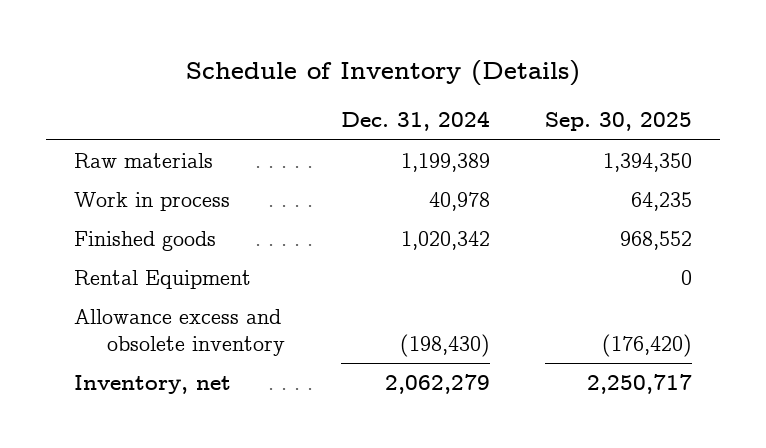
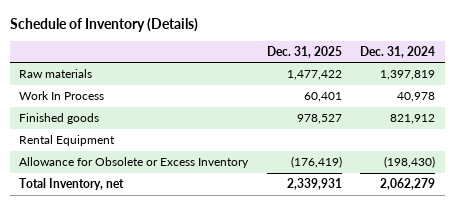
- | Dec. 31, 2024 | Sep. 30, 2025
+ | Dec. 31, 2025 | Dec. 31, 2024
- Raw materials | 1,199,389 | 1,394,350
- Work in process | 40,978 | 64,235
- Finished goods | 1,020,342 | 968,552
+ Raw materials | 1,477,422 | 1,397,819
+ Work In Process | 60,401 | 40,978
+ Finished goods | 978,527 | 821,912
- Allowance excess and obsolete inventory | (198,430) | (176,420)
- Inventory, net | 2,062,279 | 2,250,717
+ Allowance for Obsolete or Excess Inventory | (176,419) | (198,430)
+ Total Inventory, net | 2,339,931 | 2,062,279

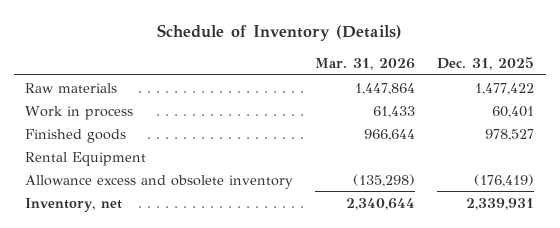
- | Dec. 31, 2025 | Dec. 31, 2024
+ | Mar. 31, 2026 | Dec. 31, 2025
- Work In Process | 60,401 | 40,978
+ Work in process | 61,433 | 60,401
- Allowance for Obsolete or Excess Inventory | (176,419) | (198,430)
- Total Inventory, net | 2,339,931 | 2,062,279
+ Allowance excess and obsolete inventory | (135,298) | (176,419)
+ Inventory, net | 2,340,644 | 2,339,931

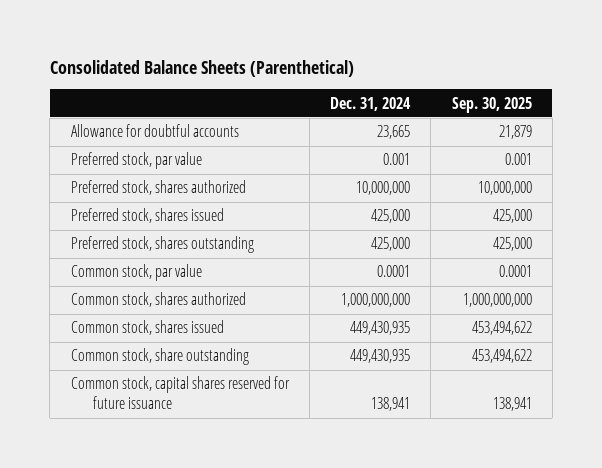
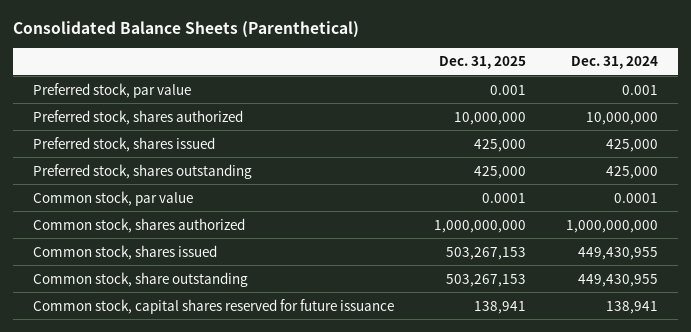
- | Dec. 31, 2024 | Sep. 30, 2025
+ | Dec. 31, 2025 | Dec. 31, 2024
- Allowance for doubtful accounts | 23,665 | 21,879
- Common stock, shares issued | 449,430,935 | 453,494,622
- Common stock, share outstanding | 449,430,935 | 453,494,622
+ Common stock, shares issued | 503,267,153 | 449,430,955
+ Common stock, share outstanding | 503,267,153 | 449,430,955

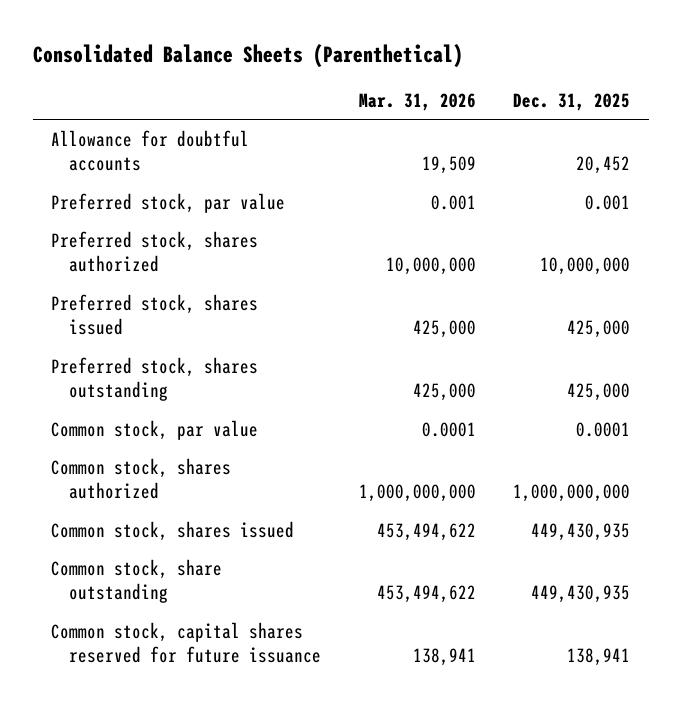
- | Dec. 31, 2025 | Dec. 31, 2024
+ | Mar. 31, 2026 | Dec. 31, 2025
+ Allowance for doubtful accounts | 19,509 | 20,452
- Common stock, shares issued | 503,267,153 | 449,430,955
- Common stock, share outstanding | 503,267,153 | 449,430,955
+ Common stock, shares issued | 453,494,622 | 449,430,935
+ Common stock, share outstanding | 453,494,622 | 449,430,935

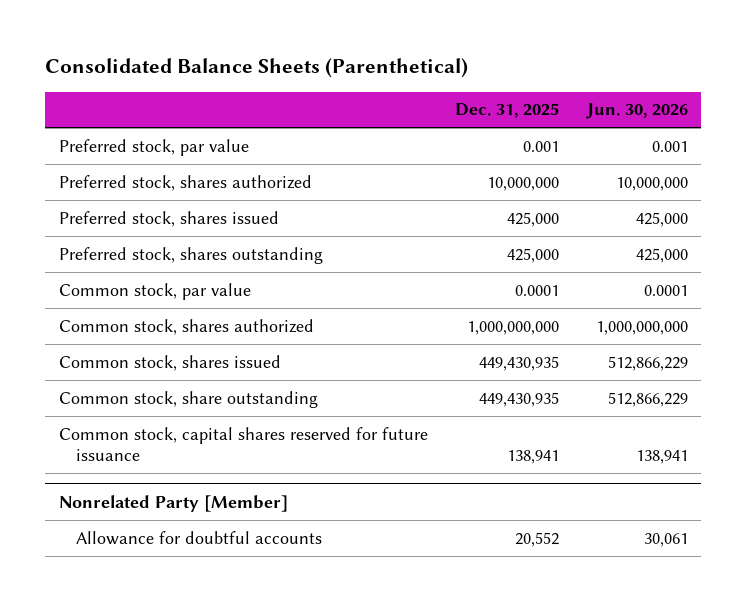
- | Mar. 31, 2026 | Dec. 31, 2025
+ | Dec. 31, 2025 | Jun. 30, 2026
- Allowance for doubtful accounts | 19,509 | 20,452
+ Nonrelated Party [Member]
+ Allowance for doubtful accounts | 20,552 | 30,061

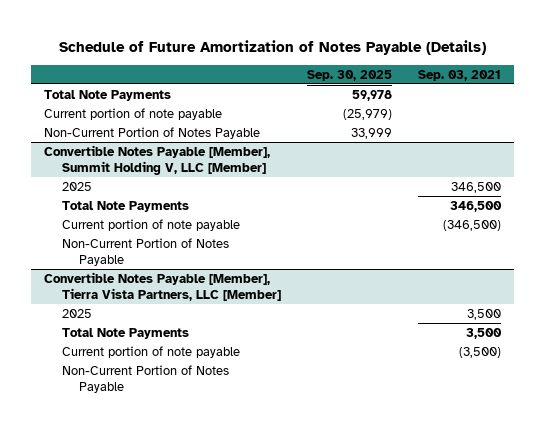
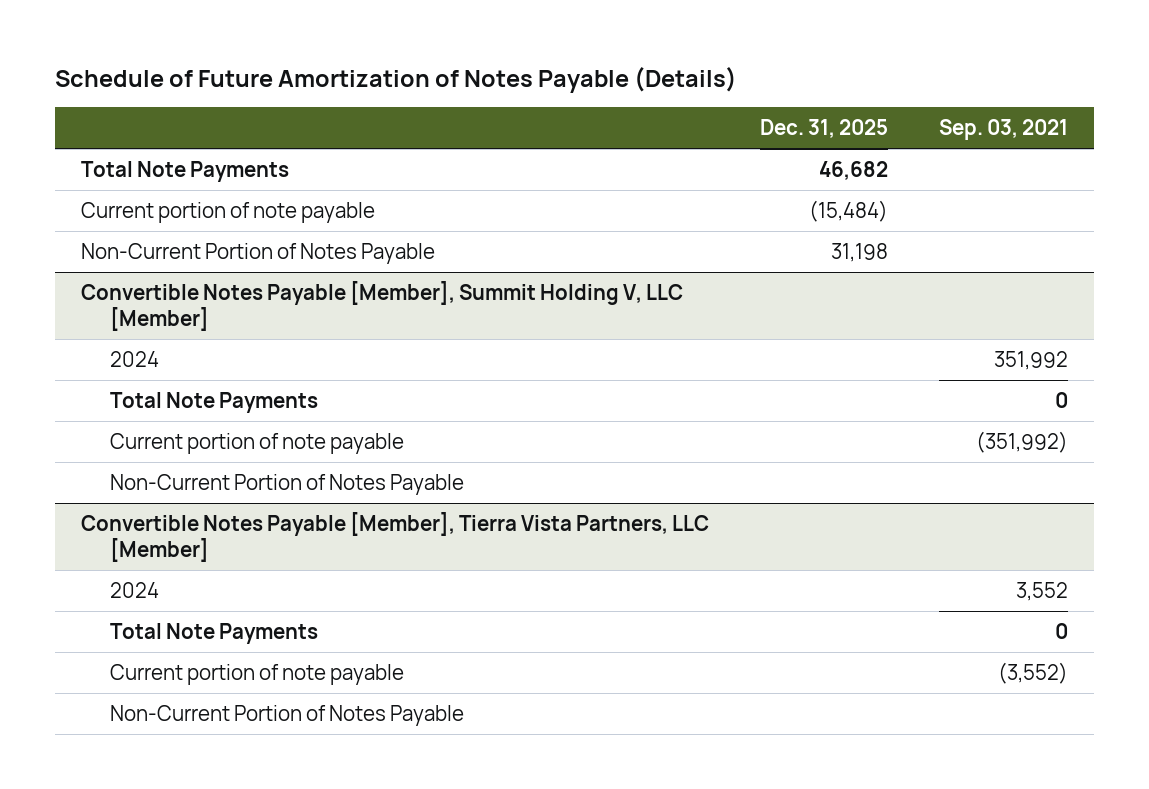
- | Sep. 30, 2025 | Sep. 03, 2021
+ | Dec. 31, 2025 | Sep. 03, 2021
@ Convertible Notes Payable [Member], Summit Holding V, LLC [Member]
- 2025 | | 346,500
- Total Note Payments | | 346,500
- Current portion of note payable | | (346,500)
+ 2024 | | 351,992
+ Total Note Payments | | 0
+ Current portion of note payable | | (351,992)
@ Convertible Notes Payable [Member], Tierra Vista Partners, LLC [Member]
- 2025 | | 3,500
- Total Note Payments | | 3,500
- Current portion of note payable | | (3,500)
+ 2024 | | 3,552
+ Total Note Payments | | 0
+ Current portion of note payable | | (3,552)

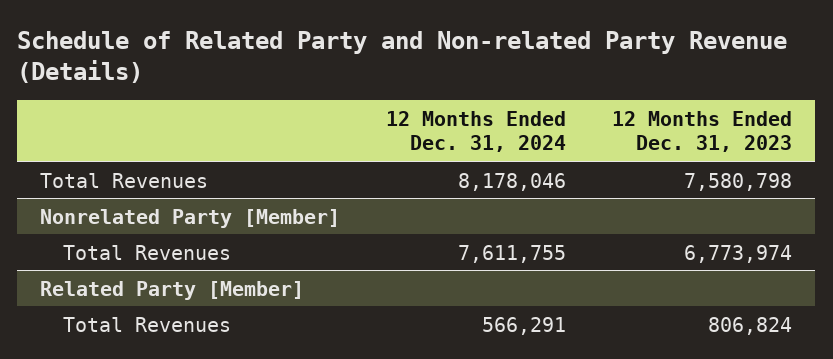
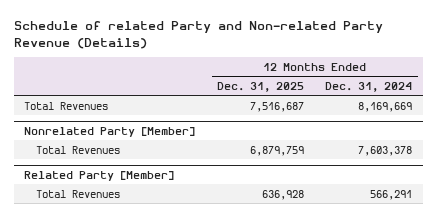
- Schedule of Related Party and Non-related Party Revenue (Details)
+ Schedule of related Party and Non-related Party Revenue (Details)
- | 12 Months Ended Dec. 31, 2024 | 12 Months Ended Dec. 31, 2023
+ | 12 Months Ended Dec. 31, 2025 | 12 Months Ended Dec. 31, 2024
- Total Revenues | 8,178,046 | 7,580,798
+ Total Revenues | 7,516,687 | 8,169,669
@ Nonrelated Party [Member]
- Total Revenues | 7,611,755 | 6,773,974
+ Total Revenues | 6,879,759 | 7,603,378

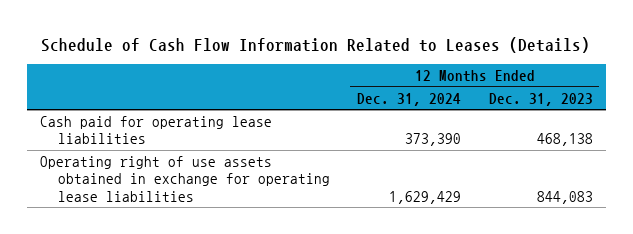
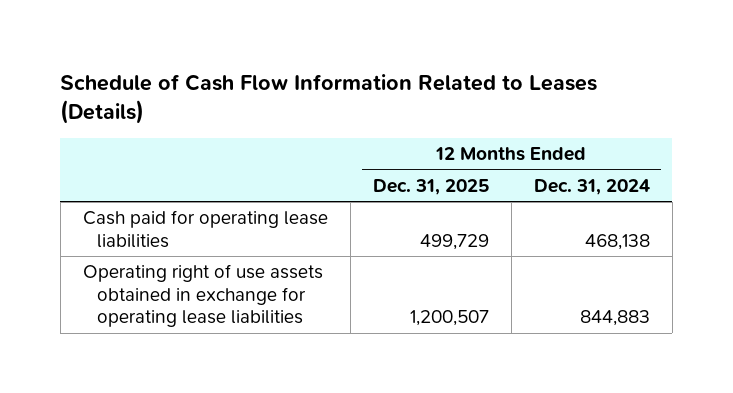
- | 12 Months Ended Dec. 31, 2024 | 12 Months Ended Dec. 31, 2023
+ | 12 Months Ended Dec. 31, 2025 | 12 Months Ended Dec. 31, 2024
- Cash paid for operating lease liabilities | 373,390 | 468,138
- Operating right of use assets obtained in exchange for operating lease liabilities | 1,629,429 | 844,083
+ Cash paid for operating lease liabilities | 499,729 | 468,138
+ Operating right of use assets obtained in exchange for operating lease liabilities | 1,200,507 | 844,883

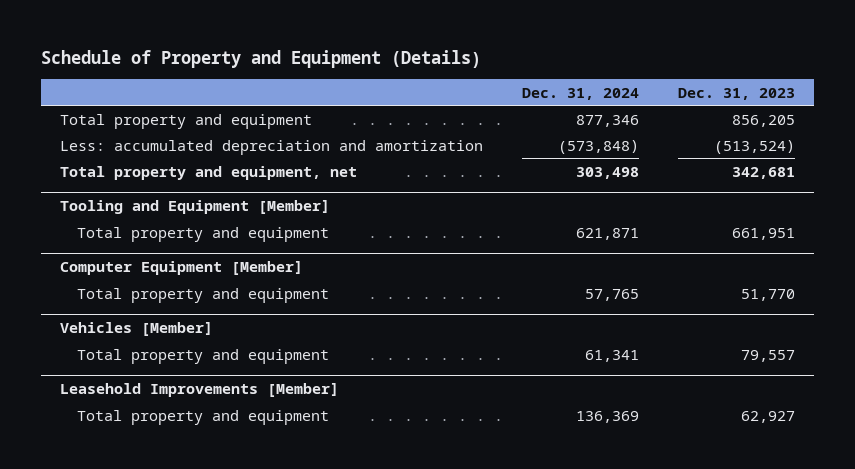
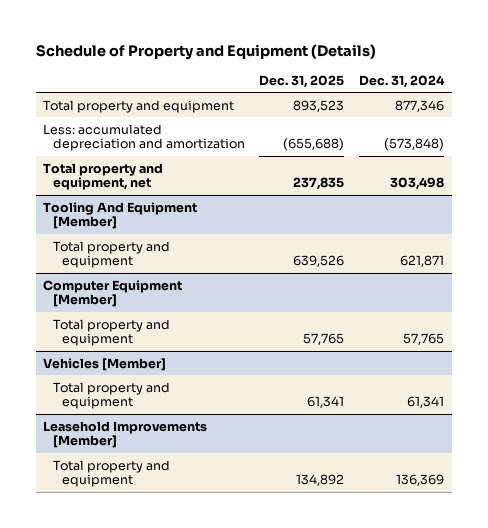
- | Dec. 31, 2024 | Dec. 31, 2023
+ | Dec. 31, 2025 | Dec. 31, 2024
- Tooling and Equipment [Member]
+ Tooling And Equipment [Member]

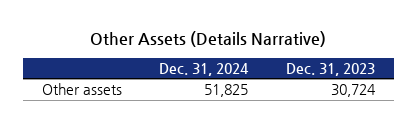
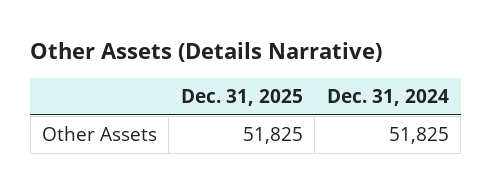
- | Dec. 31, 2024 | Dec. 31, 2023
+ | Dec. 31, 2025 | Dec. 31, 2024
- Other assets | 51,825 | 30,724
+ Other Assets | 51,825 | 51,825

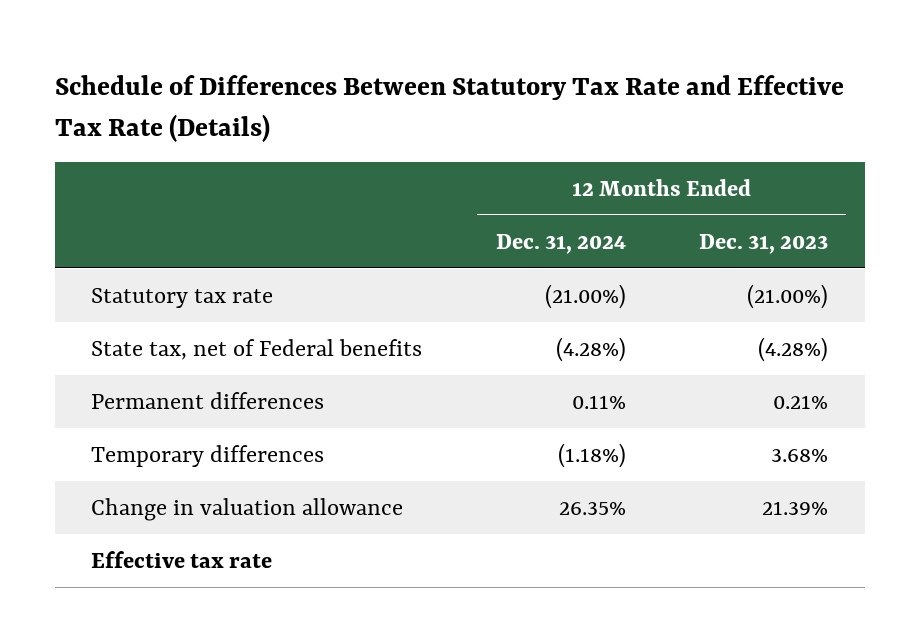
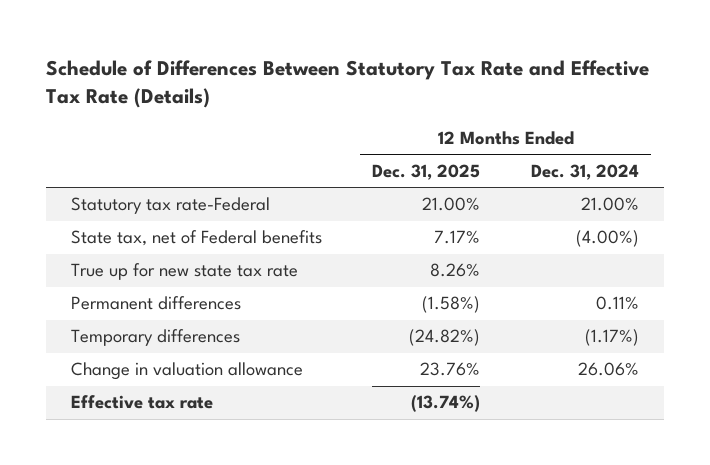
- | 12 Months Ended Dec. 31, 2024 | 12 Months Ended Dec. 31, 2023
+ | 12 Months Ended Dec. 31, 2025 | 12 Months Ended Dec. 31, 2024
- Statutory tax rate | (21.00%) | (21.00%)
- State tax, net of Federal benefits | (4.28%) | (4.28%)
+ Statutory tax rate-Federal | 21.00% | 21.00%
+ State tax, net of Federal benefits | 7.17% | (4.00%)
+ True up for new state tax rate | 8.26% |
- Temporary differences | (1.18%) | 3.68%
- Change in valuation allowance | 26.35% | 21.39%
+ Temporary differences | (24.82%) | (1.17%)
+ Change in valuation allowance | 23.76% | 26.06%

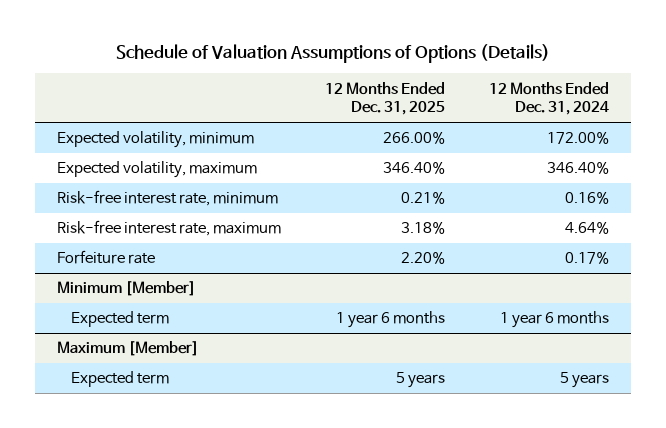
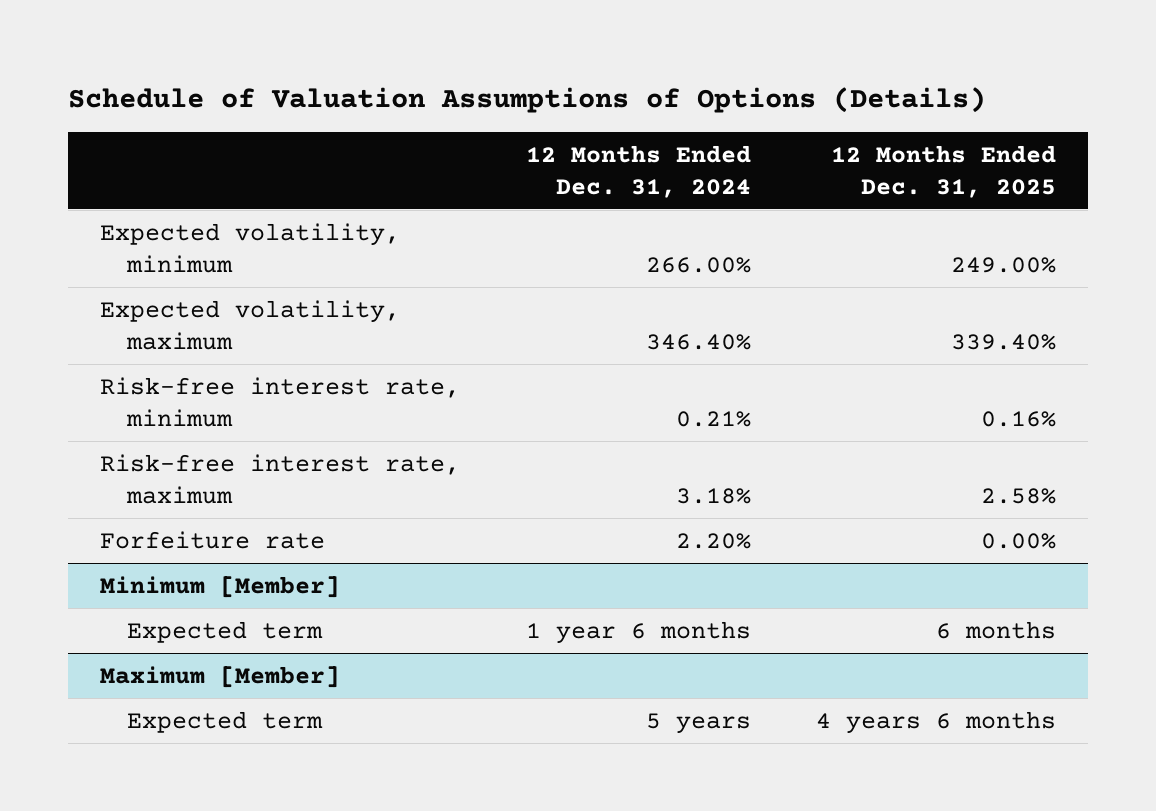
- | 12 Months Ended Dec. 31, 2025 | 12 Months Ended Dec. 31, 2024
+ | 12 Months Ended Dec. 31, 2024 | 12 Months Ended Dec. 31, 2025
- Expected volatility, minimum | 266.00% | 172.00%
- Expected volatility, maximum | 346.40% | 346.40%
- Risk-free interest rate, minimum | 0.21% | 0.16%
- Risk-free interest rate, maximum | 3.18% | 4.64%
- Forfeiture rate | 2.20% | 0.17%
+ Expected volatility, minimum | 266.00% | 249.00%
+ Expected volatility, maximum | 346.40% | 339.40%
+ Risk-free interest rate, minimum | 0.21% | 0.16%
+ Risk-free interest rate, maximum | 3.18% | 2.58%
+ Forfeiture rate | 2.20% | 0.00%
@ Minimum [Member]
- Expected term | 1 year 6 months | 1 year 6 months
+ Expected term | 1 year 6 months | 6 months
@ Maximum [Member]
- Expected term | 5 years | 5 years
+ Expected term | 5 years | 4 years 6 months

